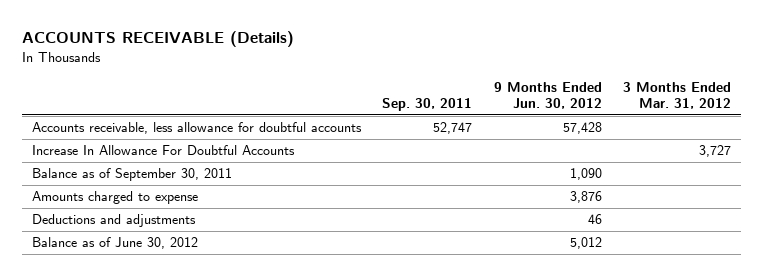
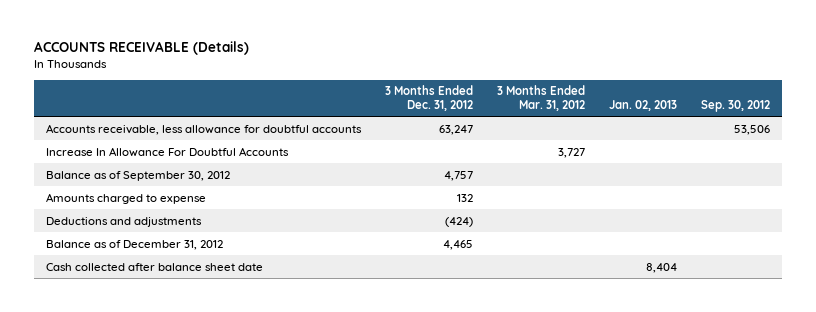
- | Sep. 30, 2011 | 9 Months Ended Jun. 30, 2012 | 3 Months Ended Mar. 31, 2012
+ | 3 Months Ended Dec. 31, 2012 | 3 Months Ended Mar. 31, 2012 | Jan. 02, 2013 | Sep. 30, 2012
- Balance as of September 30, 2011 | | 1,090 |
+ Balance as of September 30, 2012 | 4,757 | | |
- Balance as of June 30, 2012 | | 5,012 |
+ Balance as of December 31, 2012 | 4,465 | | |
+ Cash collected after balance sheet date | | | 8,404 |

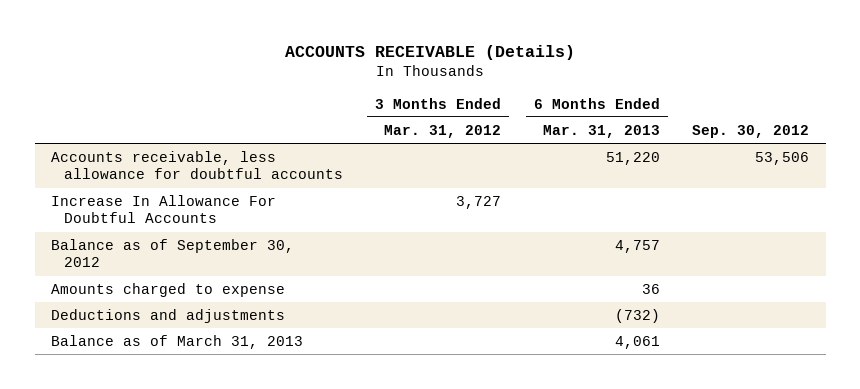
- | 3 Months Ended Dec. 31, 2012 | 3 Months Ended Mar. 31, 2012 | Jan. 02, 2013 | Sep. 30, 2012
+ | 3 Months Ended Mar. 31, 2012 | 6 Months Ended Mar. 31, 2013 | Sep. 30, 2012
- Balance as of December 31, 2012 | 4,465 | | |
- Cash collected after balance sheet date | | | 8,404 |
+ Balance as of March 31, 2013 | | 4,061 |

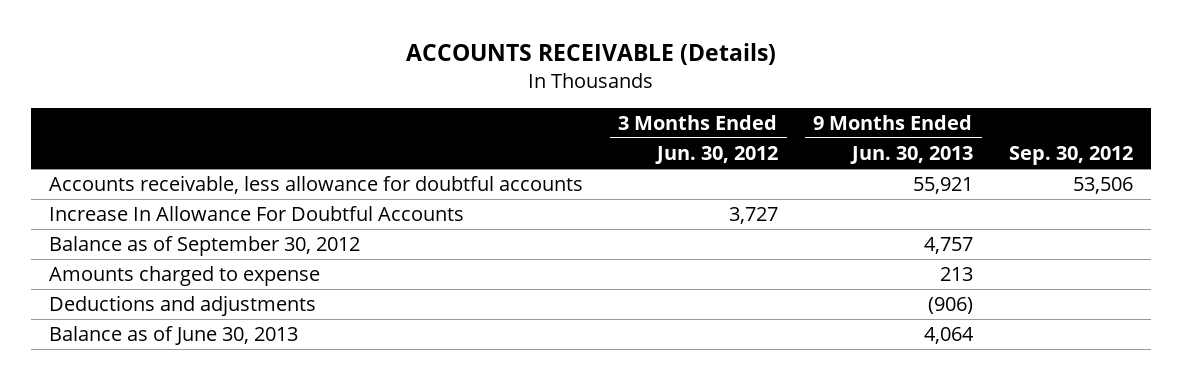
- | 3 Months Ended Mar. 31, 2012 | 6 Months Ended Mar. 31, 2013 | Sep. 30, 2012
+ | 3 Months Ended Jun. 30, 2012 | 9 Months Ended Jun. 30, 2013 | Sep. 30, 2012
- Balance as of March 31, 2013 | | 4,061 |
+ Balance as of June 30, 2013 | | 4,064 |

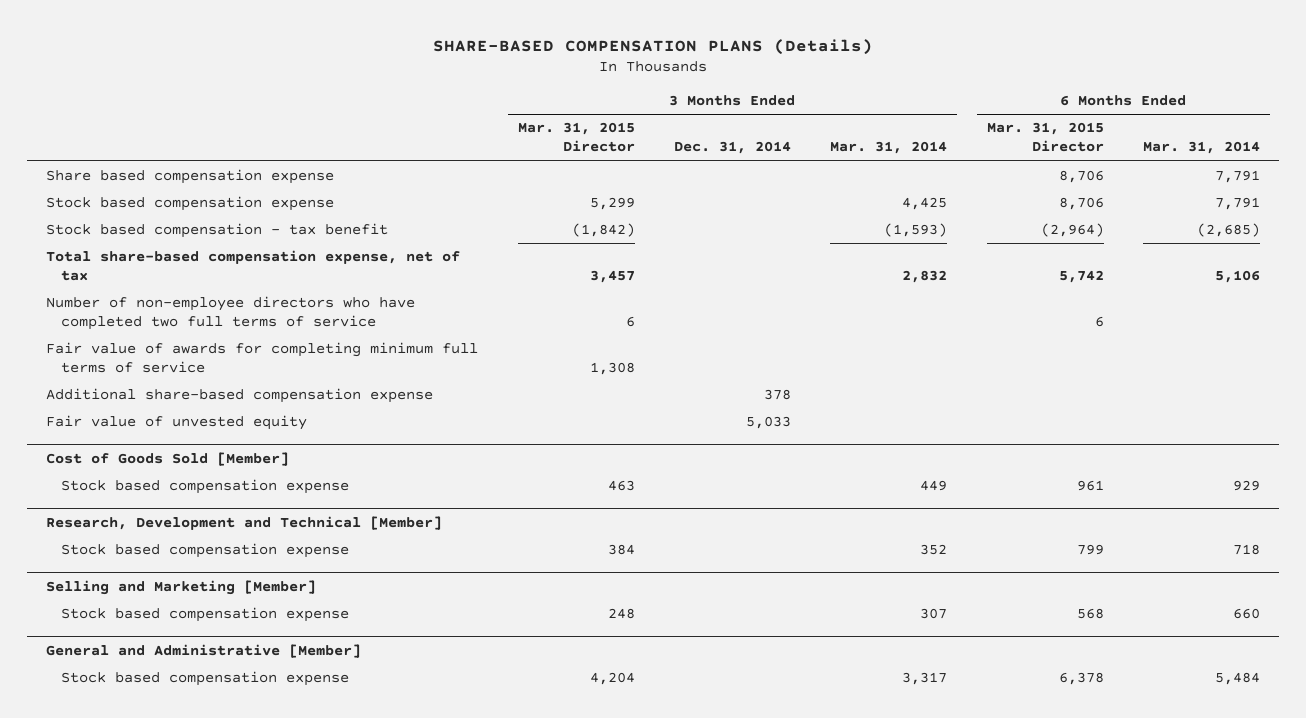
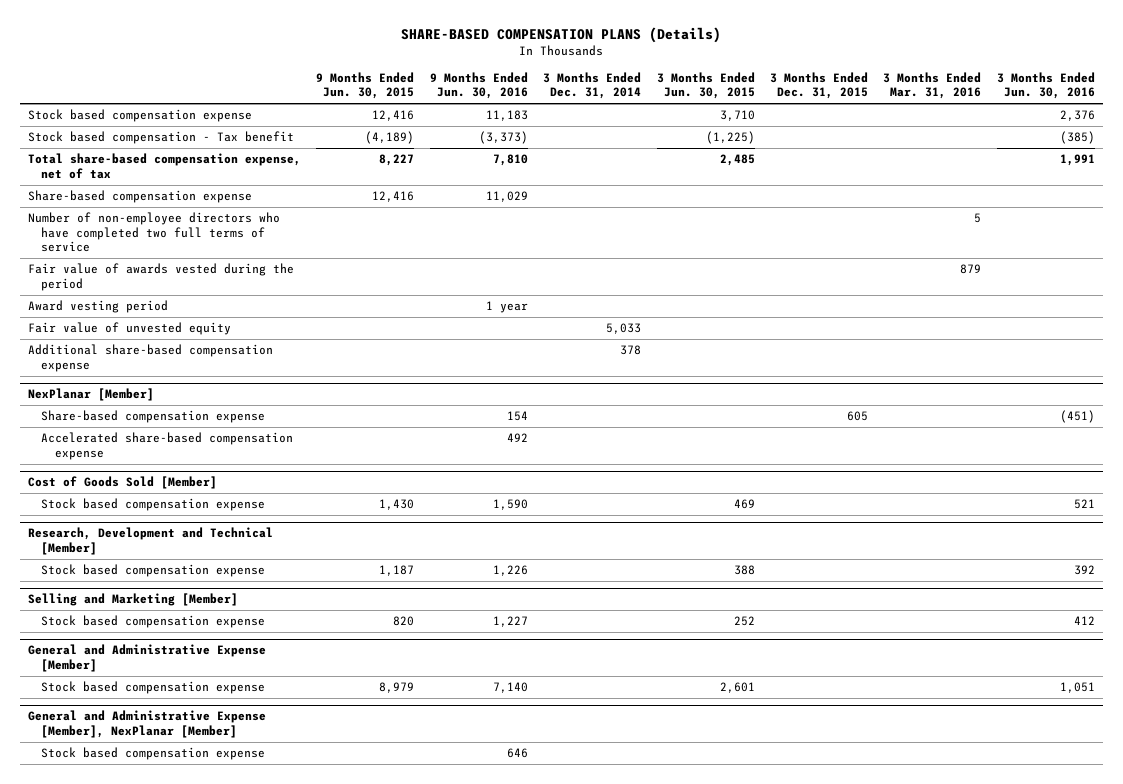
- | 3 Months Ended Mar. 31, 2015 Director | 3 Months Ended Dec. 31, 2014 | 3 Months Ended Mar. 31, 2014 | 6 Months Ended Mar. 31, 2015 Director | 6 Months Ended Mar. 31, 2014
+ | 9 Months Ended Jun. 30, 2015 | 9 Months Ended Jun. 30, 2016 | 3 Months Ended Dec. 31, 2014 | 3 Months Ended Jun. 30, 2015 | 3 Months Ended Dec. 31, 2015 | 3 Months Ended Mar. 31, 2016 | 3 Months Ended Jun. 30, 2016
- Share based compensation expense | | | | 8,706 | 7,791
- Stock based compensation - tax benefit | (1,842) | | (1,593) | (2,964) | (2,685)
+ Stock based compensation - Tax benefit | (4,189) | (3,373) | | (1,225) | | | (385)
+ Share-based compensation expense | 12,416 | 11,029 | | | | |
- Fair value of awards for completing minimum full terms of service | 1,308 | | | |
+ Fair value of awards vested during the period | | | | | | 879 |
+ Award vesting period | | 1 year | | | | |
moved down: Additional share-based compensation expense | | | 378 | | | |
+ NexPlanar [Member]
+ Share-based compensation expense | | 154 | | | 605 | | (451)
+ Accelerated share-based compensation expense | | 492 | | | | |
- General and Administrative [Member]
+ General and Administrative Expense [Member]
+ General and Administrative Expense [Member], NexPlanar [Member]
+ Stock based compensation expense | | 646 | | | | |

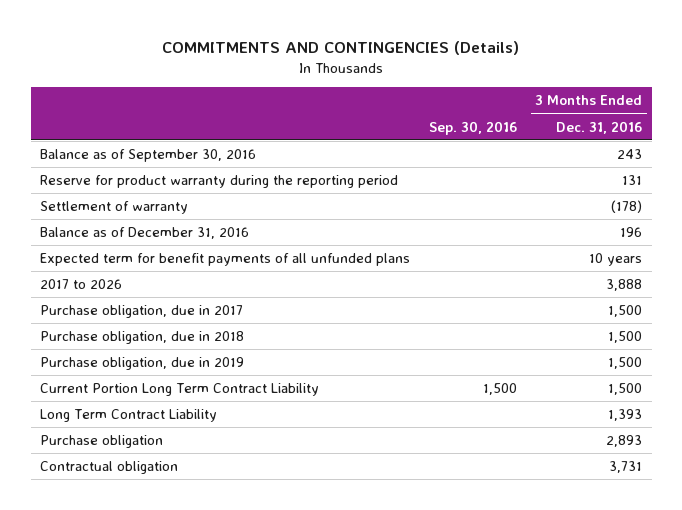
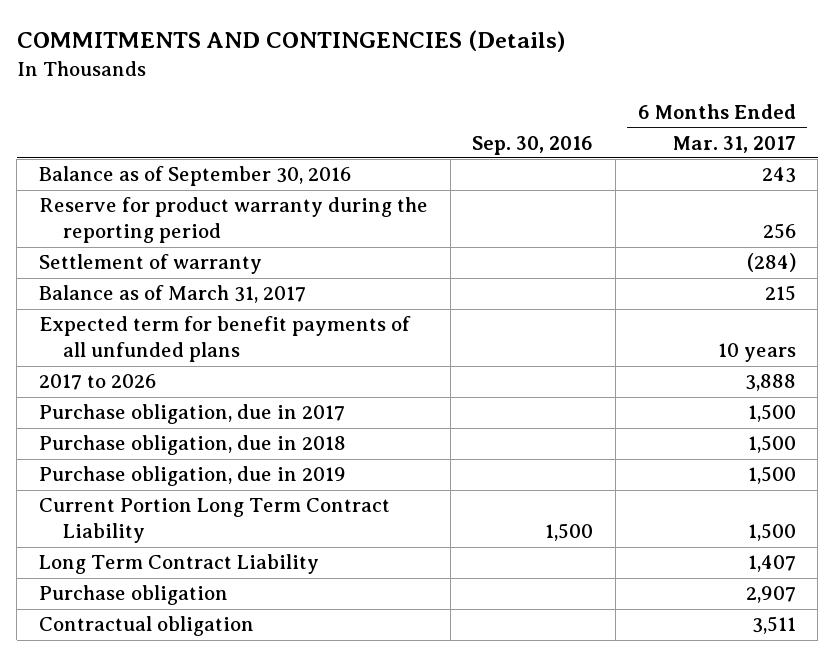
- | Sep. 30, 2016 | 3 Months Ended Dec. 31, 2016
+ | Sep. 30, 2016 | 6 Months Ended Mar. 31, 2017
- Balance as of December 31, 2016 | | 196
+ Balance as of March 31, 2017 | | 215

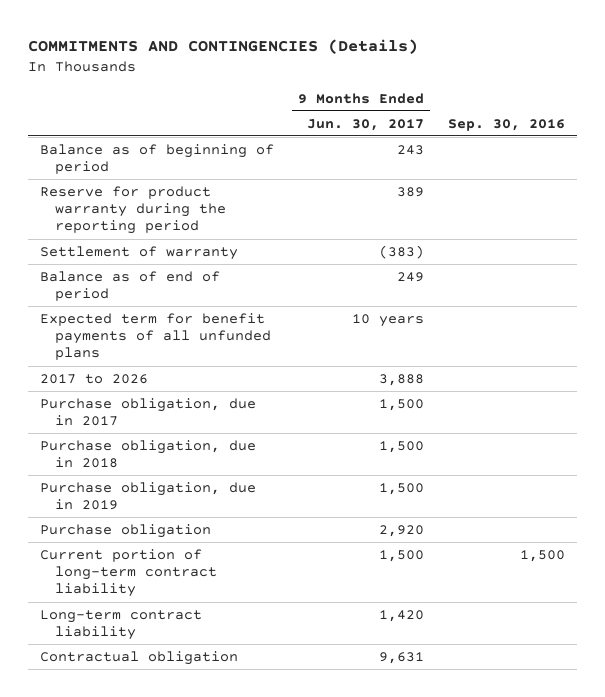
- | Sep. 30, 2016 | 6 Months Ended Mar. 31, 2017
+ | 9 Months Ended Jun. 30, 2017 | Sep. 30, 2016
- Balance as of September 30, 2016 | | 243
+ Balance as of beginning of period | 243 |
- Balance as of March 31, 2017 | | 215
+ Balance as of end of period | 249 |
- Current Portion Long Term Contract Liability | 1,500 | 1,500
- Long Term Contract Liability | | 1,407
+ Current portion of long-term contract liability | 1,500 | 1,500
+ Long-term contract liability | 1,420 |

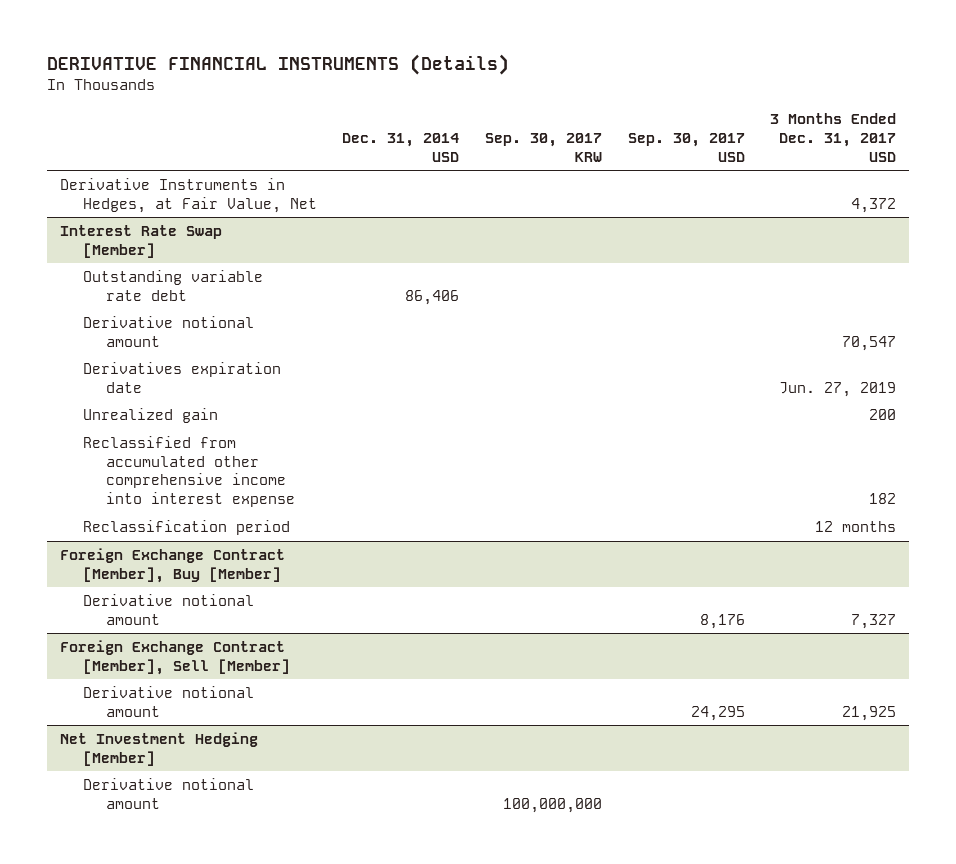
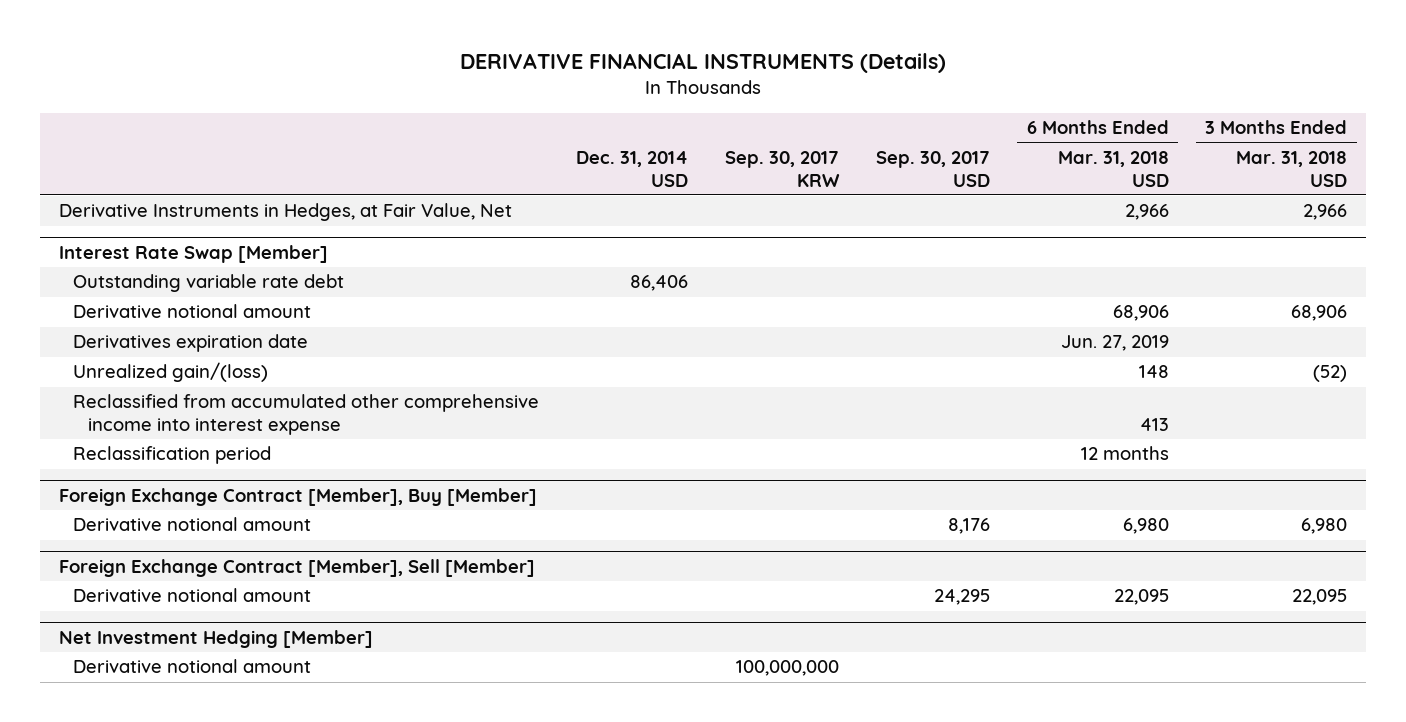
- | Dec. 31, 2014 USD | Sep. 30, 2017 KRW | Sep. 30, 2017 USD | 3 Months Ended Dec. 31, 2017 USD
+ | Dec. 31, 2014 USD | Sep. 30, 2017 KRW | Sep. 30, 2017 USD | 6 Months Ended Mar. 31, 2018 USD | 3 Months Ended Mar. 31, 2018 USD
@ Interest Rate Swap [Member]
- Unrealized gain | | | | 200
+ Unrealized gain/(loss) | | | | 148 | (52)

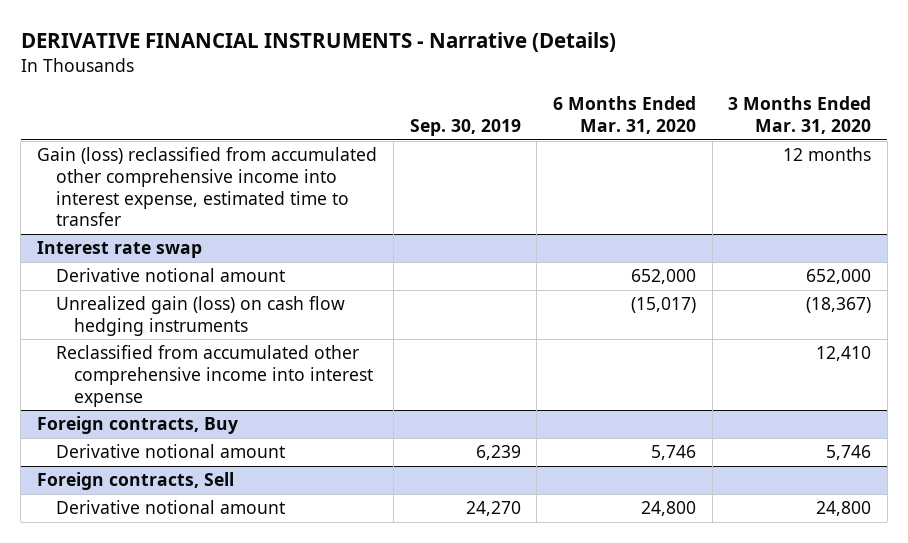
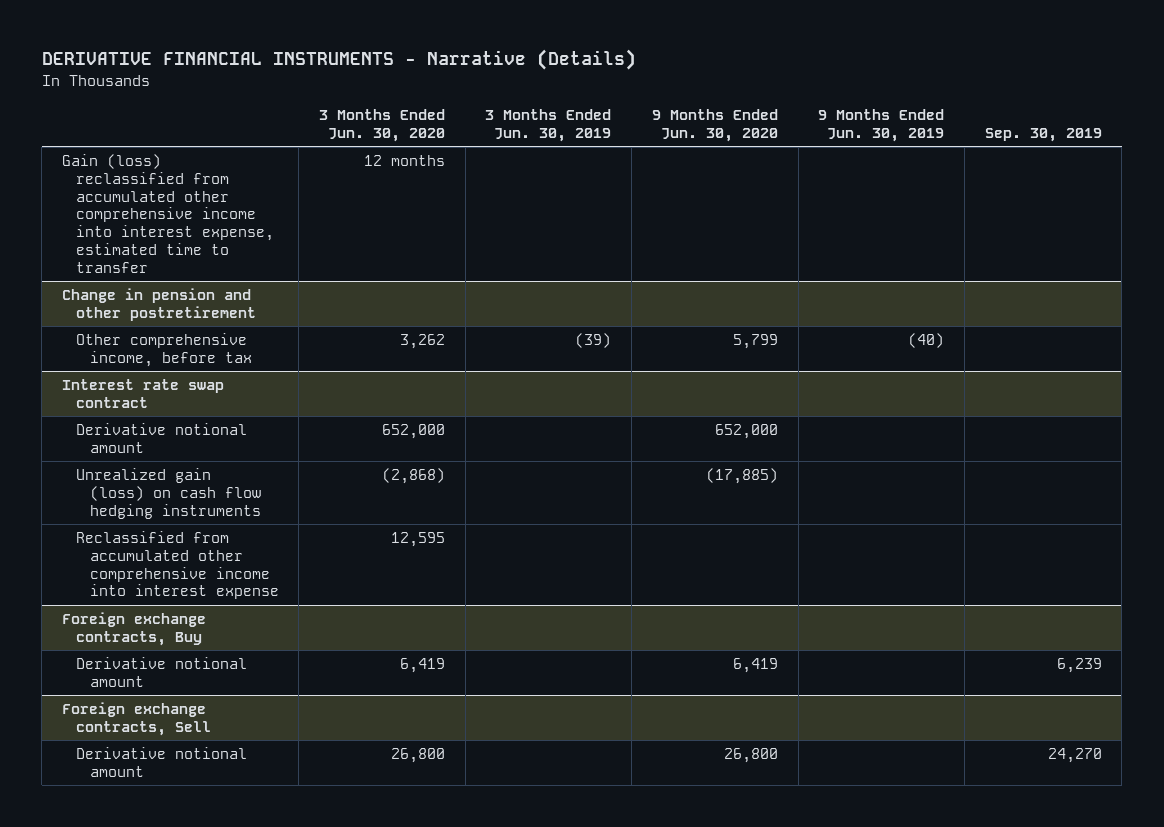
- | Sep. 30, 2019 | 6 Months Ended Mar. 31, 2020 | 3 Months Ended Mar. 31, 2020
+ | 3 Months Ended Jun. 30, 2020 | 3 Months Ended Jun. 30, 2019 | 9 Months Ended Jun. 30, 2020 | 9 Months Ended Jun. 30, 2019 | Sep. 30, 2019
- Interest rate swap
+ Change in pension and other postretirement
+ Other comprehensive income, before tax | 3,262 | (39) | 5,799 | (40) |
+ Interest rate swap contract
- Foreign contracts, Buy
+ Foreign exchange contracts, Buy
- Foreign contracts, Sell
+ Foreign exchange contracts, Sell

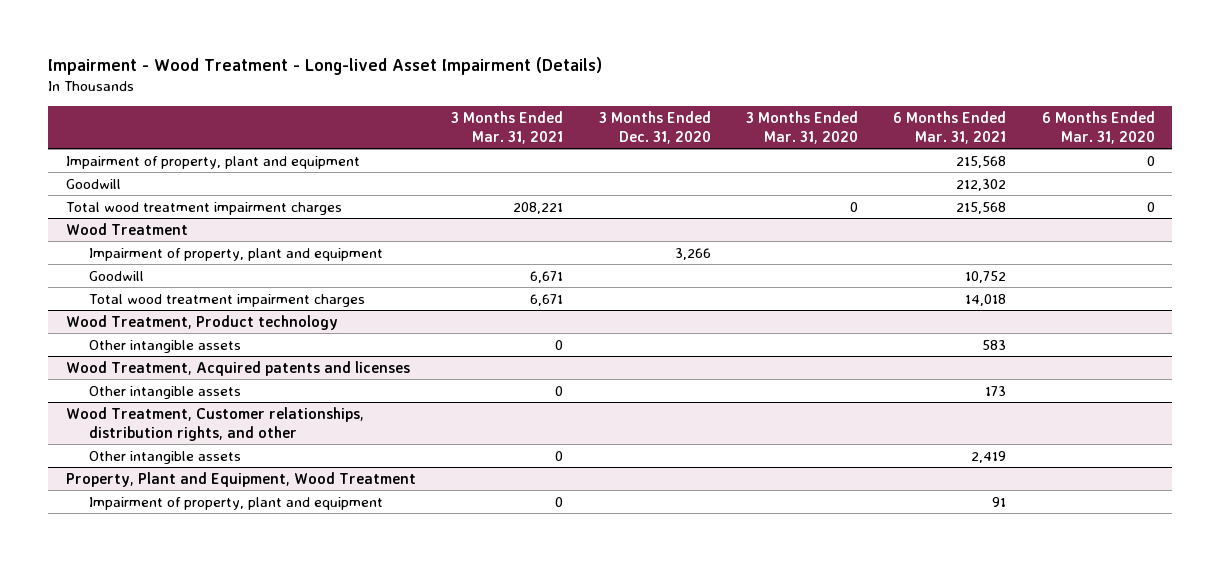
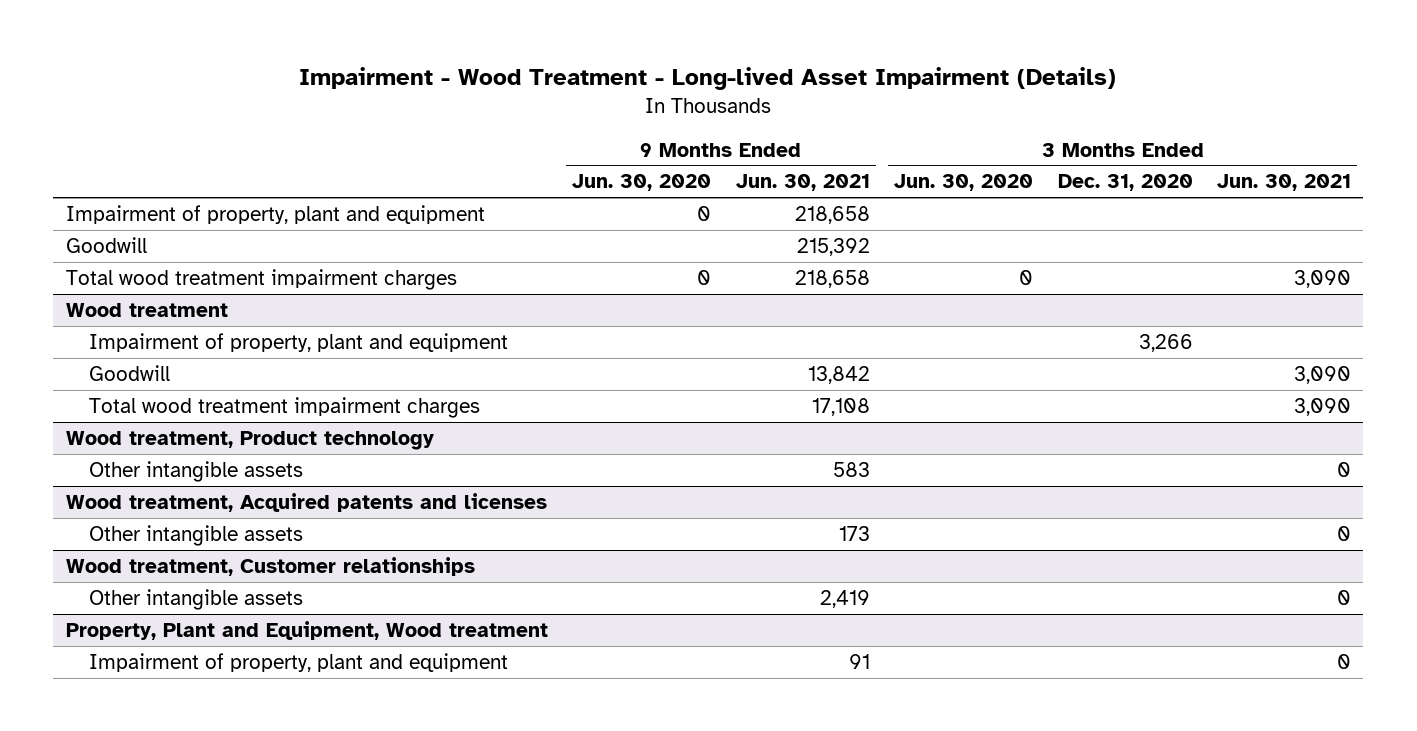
- | 3 Months Ended Mar. 31, 2021 | 3 Months Ended Dec. 31, 2020 | 3 Months Ended Mar. 31, 2020 | 6 Months Ended Mar. 31, 2021 | 6 Months Ended Mar. 31, 2020
+ | 9 Months Ended Jun. 30, 2020 | 9 Months Ended Jun. 30, 2021 | 3 Months Ended Jun. 30, 2020 | 3 Months Ended Dec. 31, 2020 | 3 Months Ended Jun. 30, 2021
- Wood Treatment
+ Wood treatment
- Wood Treatment, Product technology
+ Wood treatment, Product technology
- Wood Treatment, Acquired patents and licenses
+ Wood treatment, Acquired patents and licenses
- Wood Treatment, Customer relationships, distribution rights, and other
+ Wood treatment, Customer relationships
- Property, Plant and Equipment, Wood Treatment
+ Property, Plant and Equipment, Wood treatment

